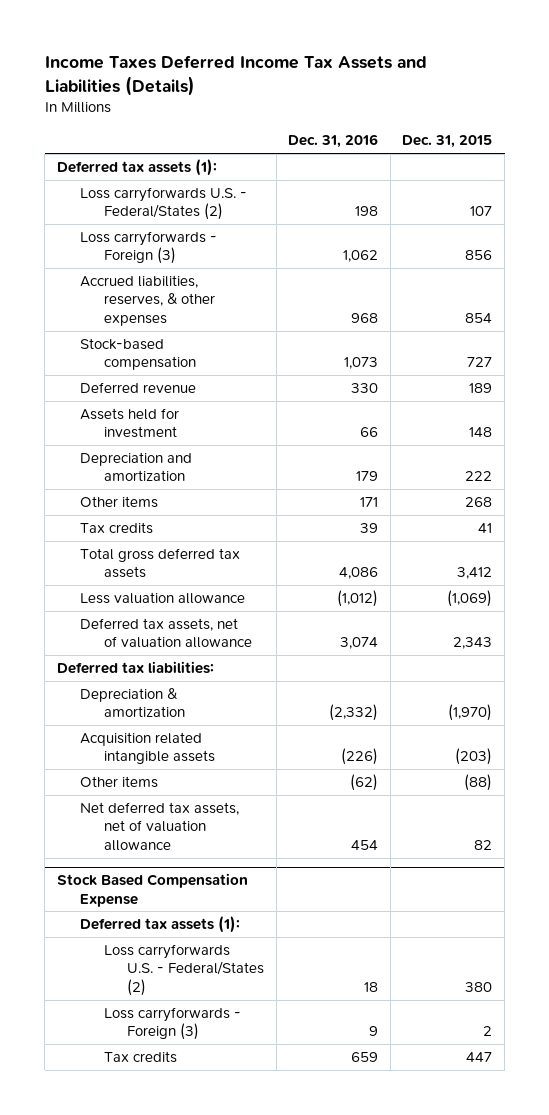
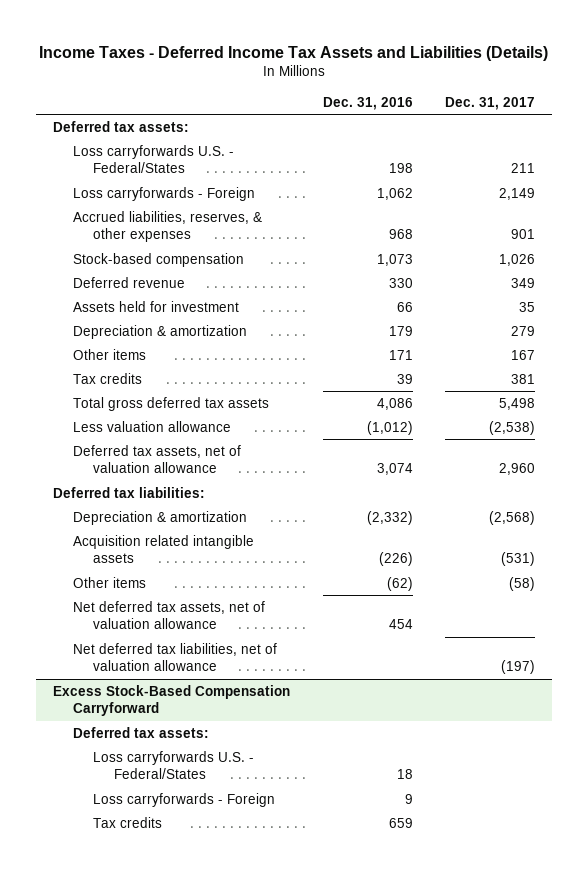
- Income Taxes Deferred Income Tax Assets and Liabilities (Details)
+ Income Taxes - Deferred Income Tax Assets and Liabilities (Details)
- | Dec. 31, 2016 | Dec. 31, 2015
+ | Dec. 31, 2016 | Dec. 31, 2017
- Deferred tax assets (1):
- Loss carryforwards U.S. - Federal/States (2) | 198 | 107
- Loss carryforwards - Foreign (3) | 1,062 | 856
+ Deferred tax assets:
+ Loss carryforwards U.S. - Federal/States | 198 | 211
+ Loss carryforwards - Foreign | 1,062 | 2,149
- Depreciation and amortization | 179 | 222
+ Depreciation & amortization | 179 | 279
- Stock Based Compensation Expense
- Deferred tax assets (1):
- Loss carryforwards U.S. - Federal/States (2) | 18 | 380
- Loss carryforwards - Foreign (3) | 9 | 2
+ Net deferred tax liabilities, net of valuation allowance | | (197)
+ Excess Stock-Based Compensation Carryforward
+ Deferred tax assets:
+ Loss carryforwards U.S. - Federal/States | 18 |
+ Loss carryforwards - Foreign | 9 |

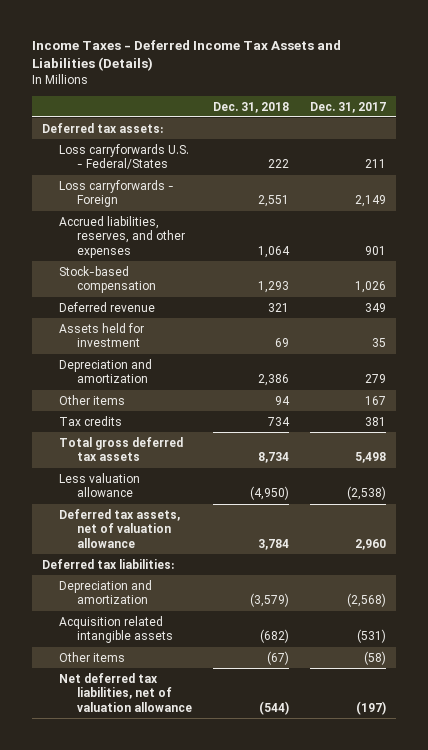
- | Dec. 31, 2016 | Dec. 31, 2017
+ | Dec. 31, 2018 | Dec. 31, 2017
- Accrued liabilities, reserves, & other expenses | 968 | 901
+ Accrued liabilities, reserves, and other expenses | 1,064 | 901
- Depreciation & amortization | 179 | 279
+ Depreciation and amortization | 2,386 | 279
- Depreciation & amortization | (2,332) | (2,568)
+ Depreciation and amortization | (3,579) | (2,568)
- Net deferred tax assets, net of valuation allowance | 454 |
- Excess Stock-Based Compensation Carryforward
- Deferred tax assets:
- Loss carryforwards U.S. - Federal/States | 18 |
- Loss carryforwards - Foreign | 9 |
- Tax credits | 659 |

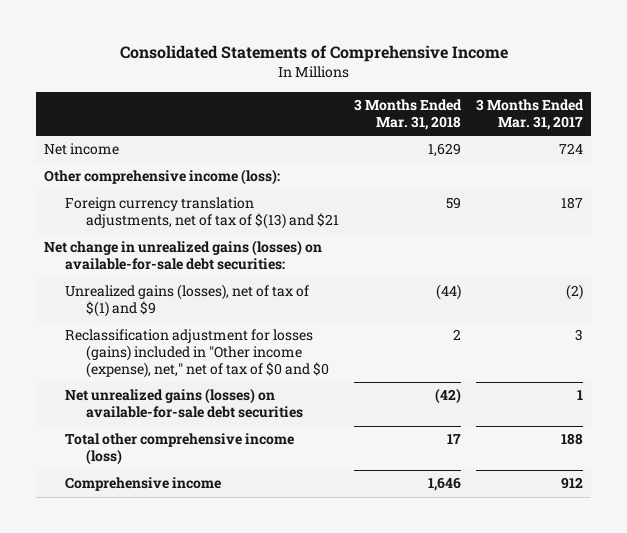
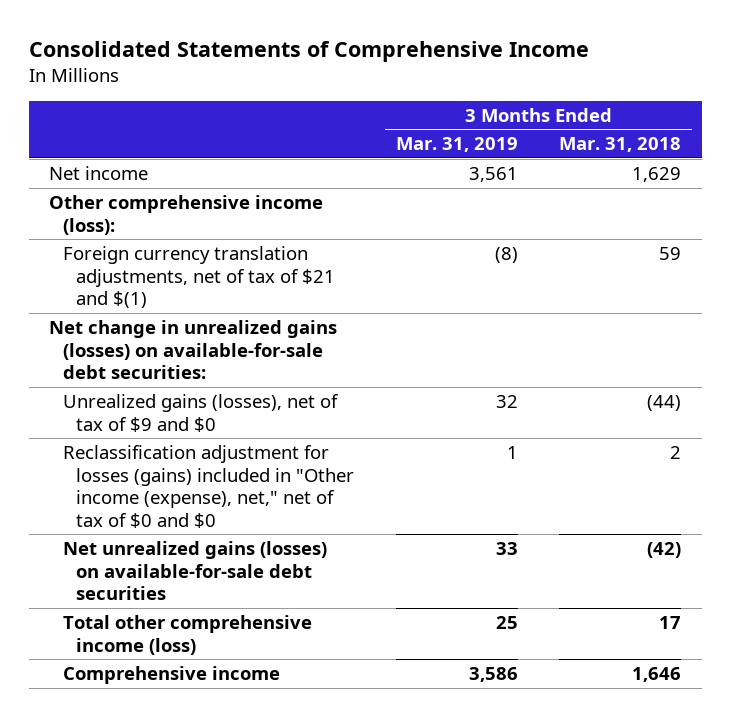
- | 3 Months Ended Mar. 31, 2018 | 3 Months Ended Mar. 31, 2017
+ | 3 Months Ended Mar. 31, 2019 | 3 Months Ended Mar. 31, 2018
- Foreign currency translation adjustments, net of tax of $(13) and $21 | 59 | 187
+ Foreign currency translation adjustments, net of tax of $21 and $(1) | (8) | 59
- Unrealized gains (losses), net of tax of $(1) and $9 | (44) | (2)
+ Unrealized gains (losses), net of tax of $9 and $0 | 32 | (44)

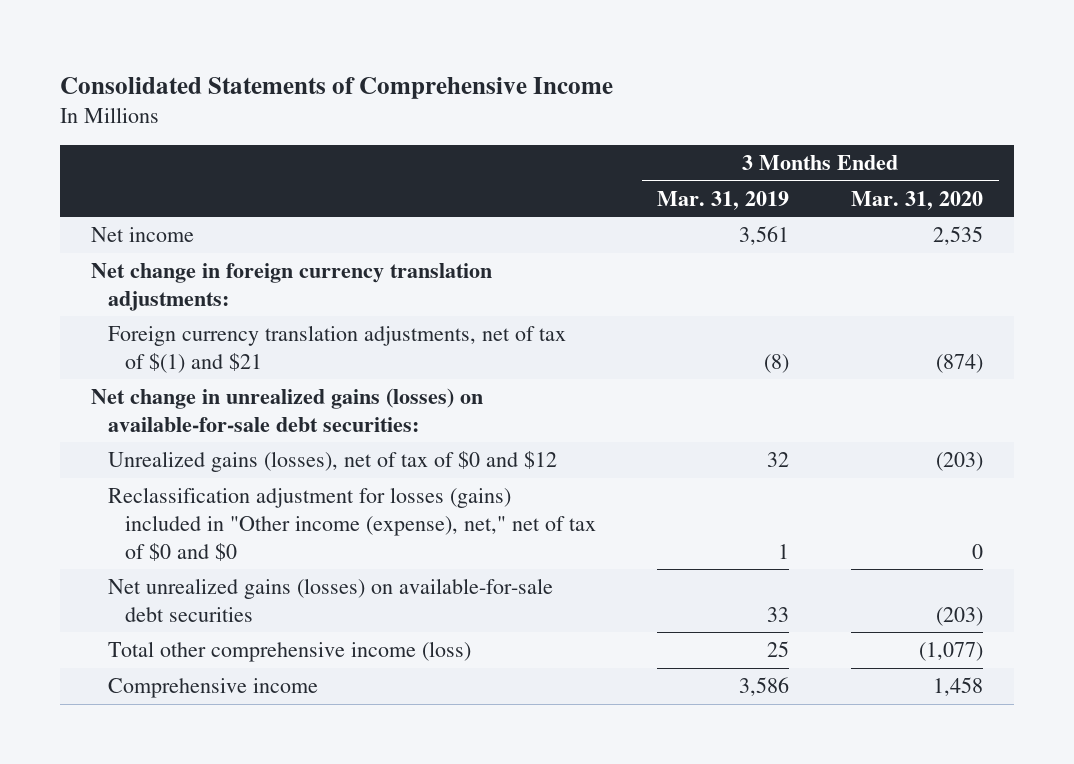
- | 3 Months Ended Mar. 31, 2019 | 3 Months Ended Mar. 31, 2018
+ | 3 Months Ended Mar. 31, 2019 | 3 Months Ended Mar. 31, 2020
- Other comprehensive income (loss):
- Foreign currency translation adjustments, net of tax of $21 and $(1) | (8) | 59
+ Net change in foreign currency translation adjustments:
+ Foreign currency translation adjustments, net of tax of $(1) and $21 | (8) | (874)
- Unrealized gains (losses), net of tax of $9 and $0 | 32 | (44)
+ Unrealized gains (losses), net of tax of $0 and $12 | 32 | (203)

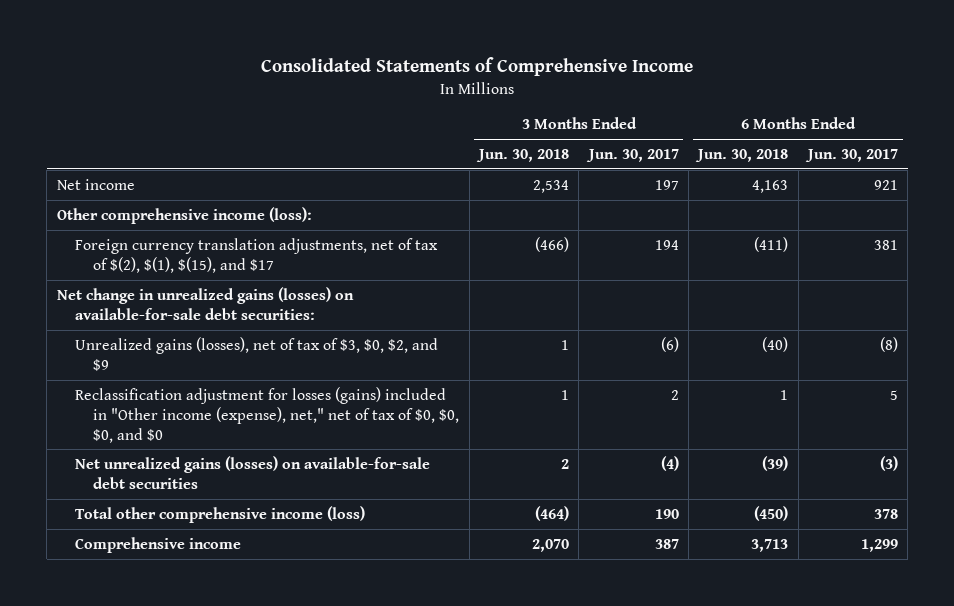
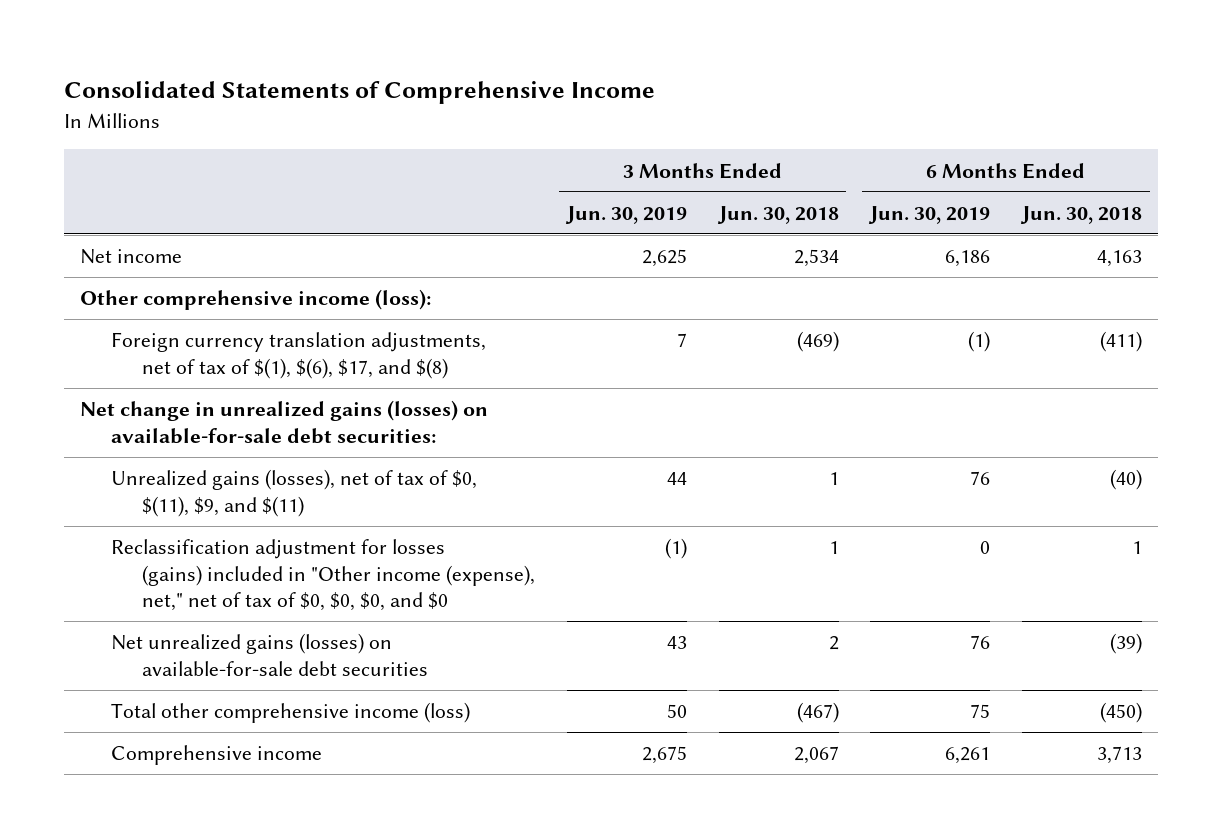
- | 3 Months Ended Jun. 30, 2018 | 3 Months Ended Jun. 30, 2017 | 6 Months Ended Jun. 30, 2018 | 6 Months Ended Jun. 30, 2017
+ | 3 Months Ended Jun. 30, 2019 | 3 Months Ended Jun. 30, 2018 | 6 Months Ended Jun. 30, 2019 | 6 Months Ended Jun. 30, 2018
- Foreign currency translation adjustments, net of tax of $(2), $(1), $(15), and $17 | (466) | 194 | (411) | 381
+ Foreign currency translation adjustments, net of tax of $(1), $(6), $17, and $(8) | 7 | (469) | (1) | (411)
- Unrealized gains (losses), net of tax of $3, $0, $2, and $9 | 1 | (6) | (40) | (8)
+ Unrealized gains (losses), net of tax of $0, $(11), $9, and $(11) | 44 | 1 | 76 | (40)
- Total other comprehensive income (loss) | (464) | 190 | (450) | 378
- Comprehensive income | 2,070 | 387 | 3,713 | 1,299
+ Total other comprehensive income (loss) | 50 | (467) | 75 | (450)
+ Comprehensive income | 2,675 | 2,067 | 6,261 | 3,713

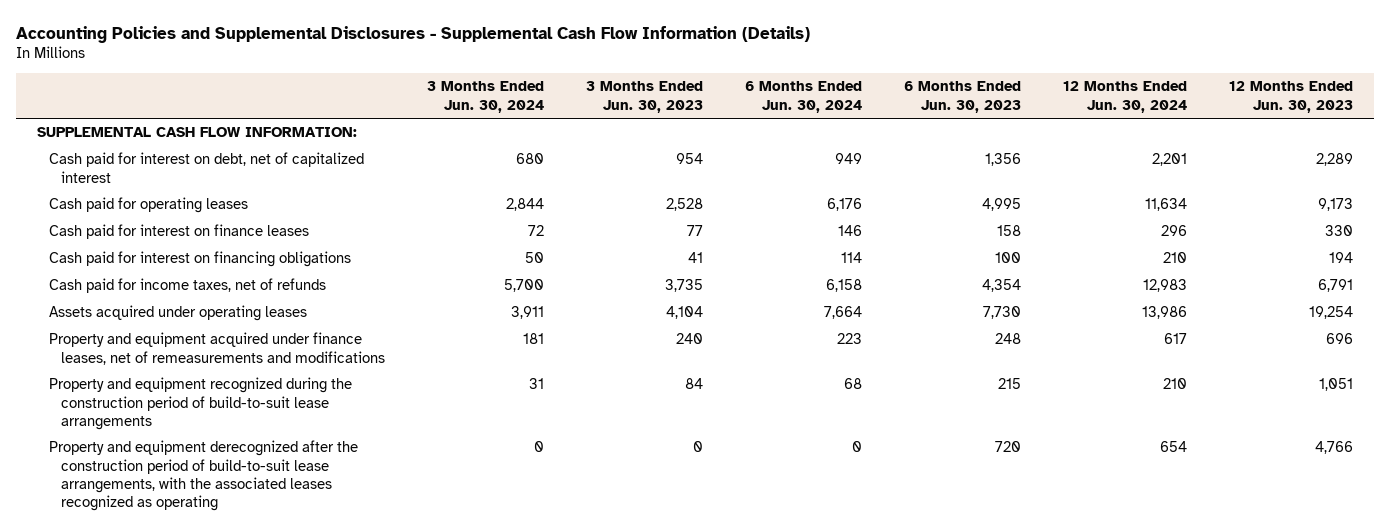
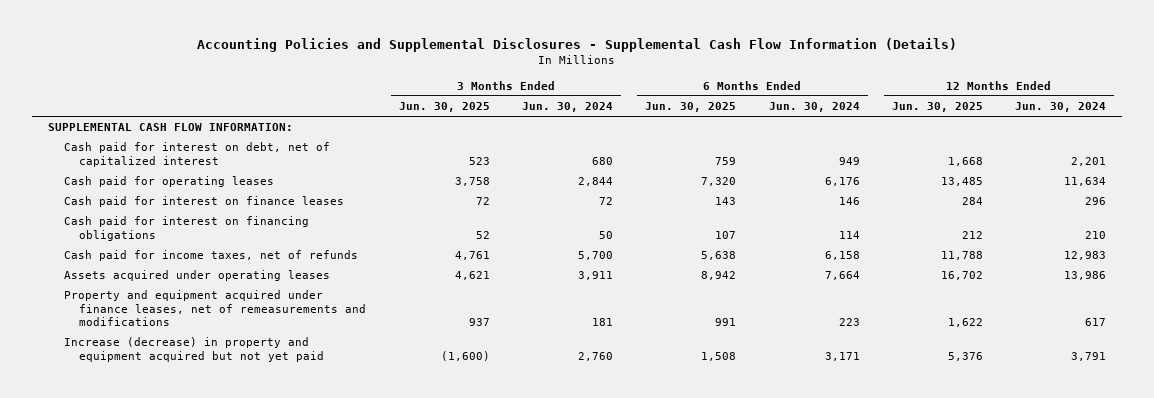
- | 3 Months Ended Jun. 30, 2024 | 3 Months Ended Jun. 30, 2023 | 6 Months Ended Jun. 30, 2024 | 6 Months Ended Jun. 30, 2023 | 12 Months Ended Jun. 30, 2024 | 12 Months Ended Jun. 30, 2023
+ | 3 Months Ended Jun. 30, 2025 | 3 Months Ended Jun. 30, 2024 | 6 Months Ended Jun. 30, 2025 | 6 Months Ended Jun. 30, 2024 | 12 Months Ended Jun. 30, 2025 | 12 Months Ended Jun. 30, 2024
- Property and equipment recognized during the construction period of build-to-suit lease arrangements | 31 | 84 | 68 | 215 | 210 | 1,051
- Property and equipment derecognized after the construction period of build-to-suit lease arrangements, with the associated leases recognized as operating | 0 | 0 | 0 | 720 | 654 | 4,766
+ Increase (decrease) in property and equipment acquired but not yet paid | (1,600) | 2,760 | 1,508 | 3,171 | 5,376 | 3,791

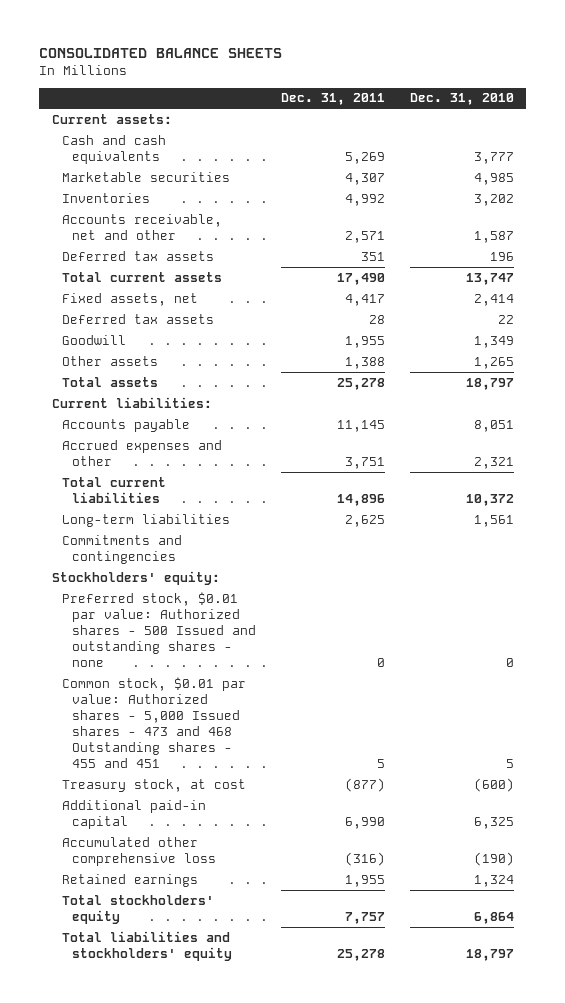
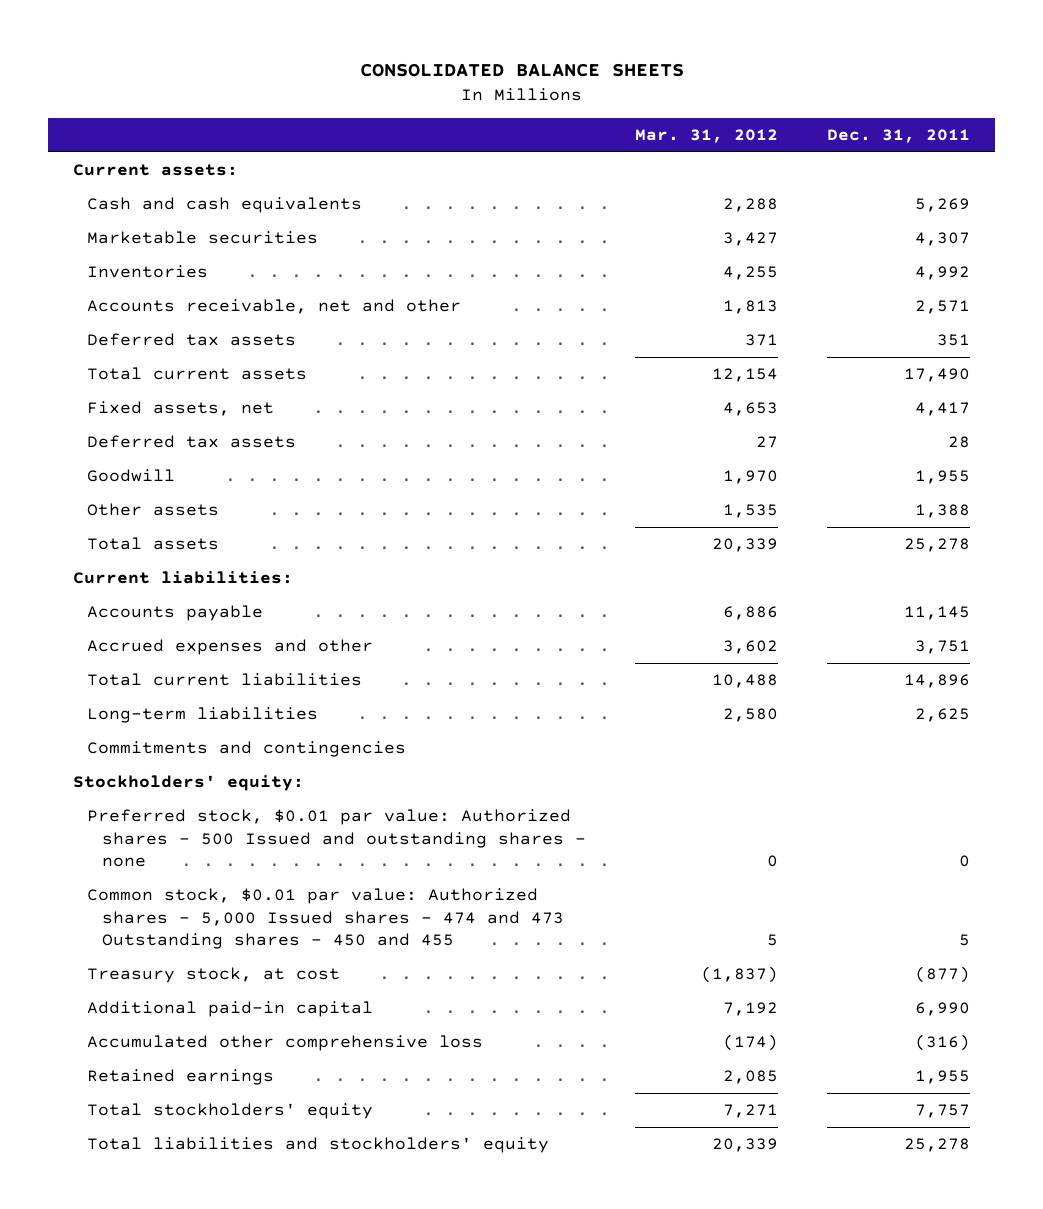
- | Dec. 31, 2011 | Dec. 31, 2010
+ | Mar. 31, 2012 | Dec. 31, 2011
- Common stock, $0.01 par value: Authorized shares - 5,000 Issued shares - 473 and 468 Outstanding shares - 455 and 451 | 5 | 5
+ Common stock, $0.01 par value: Authorized shares - 5,000 Issued shares - 474 and 473 Outstanding shares - 450 and 455 | 5 | 5

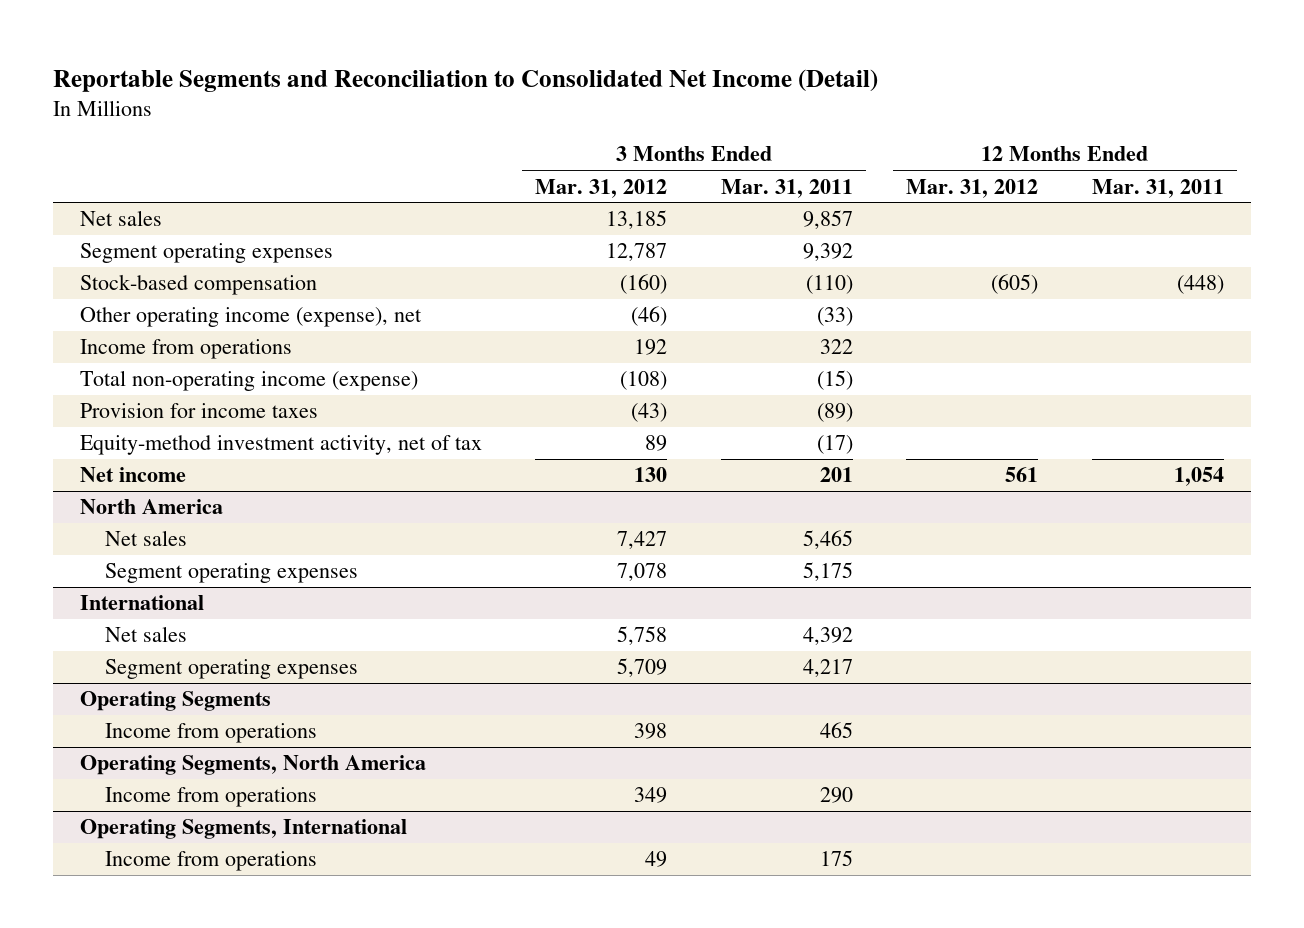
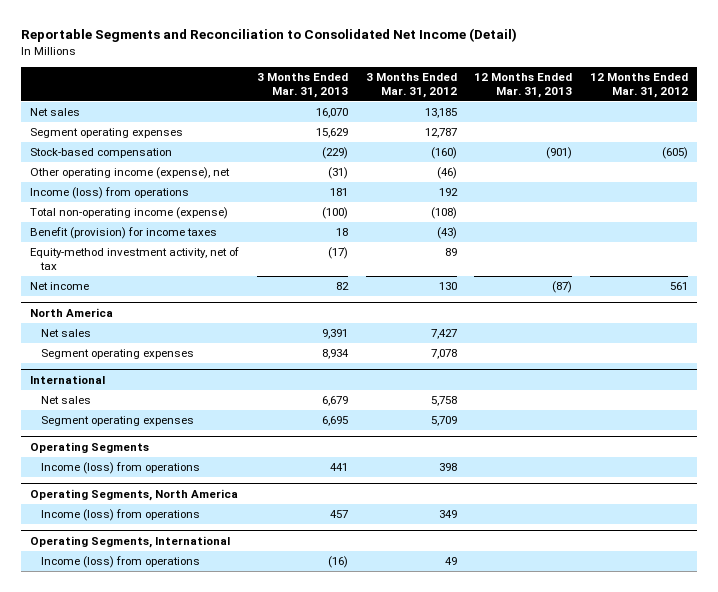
- | 3 Months Ended Mar. 31, 2012 | 3 Months Ended Mar. 31, 2011 | 12 Months Ended Mar. 31, 2012 | 12 Months Ended Mar. 31, 2011
+ | 3 Months Ended Mar. 31, 2013 | 3 Months Ended Mar. 31, 2012 | 12 Months Ended Mar. 31, 2013 | 12 Months Ended Mar. 31, 2012
- Income from operations | 192 | 322 | |
+ Income (loss) from operations | 181 | 192 | |
- Provision for income taxes | (43) | (89) | |
+ Benefit (provision) for income taxes | 18 | (43) | |
@ Operating Segments
- Income from operations | 398 | 465 | |
+ Income (loss) from operations | 441 | 398 | |
@ Operating Segments, North America
- Income from operations | 349 | 290 | |
+ Income (loss) from operations | 457 | 349 | |
@ Operating Segments, International
- Income from operations | 49 | 175 | |
+ Income (loss) from operations | (16) | 49 | |

